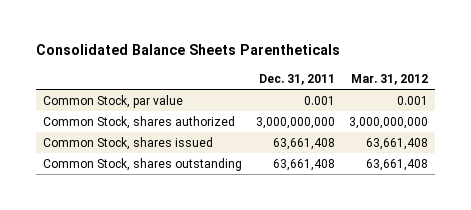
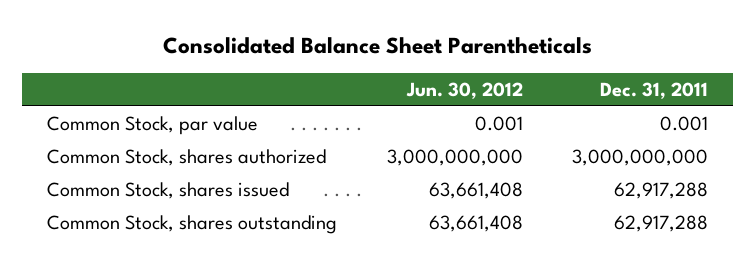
- Consolidated Balance Sheets Parentheticals
+ Consolidated Balance Sheet Parentheticals
- | Dec. 31, 2011 | Mar. 31, 2012
+ | Jun. 30, 2012 | Dec. 31, 2011
- Common Stock, shares issued | 63,661,408 | 63,661,408
- Common Stock, shares outstanding | 63,661,408 | 63,661,408
+ Common Stock, shares issued | 63,661,408 | 62,917,288
+ Common Stock, shares outstanding | 63,661,408 | 62,917,288

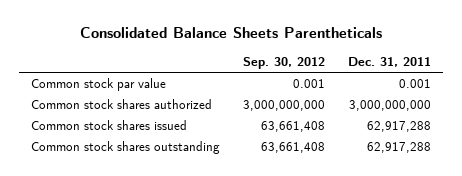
- Consolidated Balance Sheet Parentheticals
+ Consolidated Balance Sheets Parentheticals
- | Jun. 30, 2012 | Dec. 31, 2011
+ | Sep. 30, 2012 | Dec. 31, 2011
- Common Stock, par value | 0.001 | 0.001
- Common Stock, shares authorized | 3,000,000,000 | 3,000,000,000
- Common Stock, shares issued | 63,661,408 | 62,917,288
- Common Stock, shares outstanding | 63,661,408 | 62,917,288
+ Common stock par value | 0.001 | 0.001
+ Common stock shares authorized | 3,000,000,000 | 3,000,000,000
+ Common stock shares issued | 63,661,408 | 62,917,288
+ Common stock shares outstanding | 63,661,408 | 62,917,288

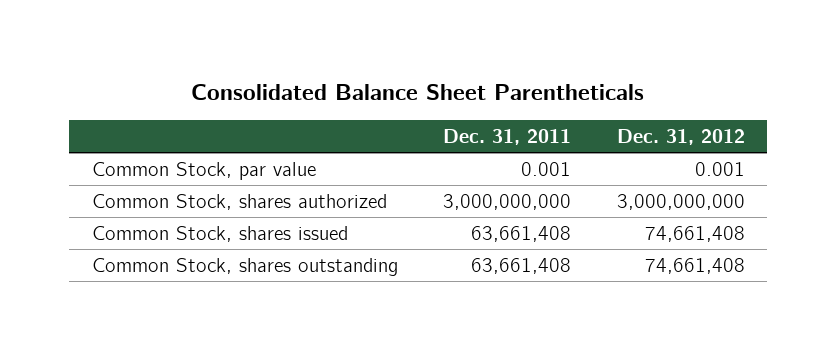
- Consolidated Balance Sheets Parentheticals
+ Consolidated Balance Sheet Parentheticals
- | Sep. 30, 2012 | Dec. 31, 2011
+ | Dec. 31, 2011 | Dec. 31, 2012
- Common stock par value | 0.001 | 0.001
- Common stock shares authorized | 3,000,000,000 | 3,000,000,000
- Common stock shares issued | 63,661,408 | 62,917,288
- Common stock shares outstanding | 63,661,408 | 62,917,288
+ Common Stock, par value | 0.001 | 0.001
+ Common Stock, shares authorized | 3,000,000,000 | 3,000,000,000
+ Common Stock, shares issued | 63,661,408 | 74,661,408
+ Common Stock, shares outstanding | 63,661,408 | 74,661,408

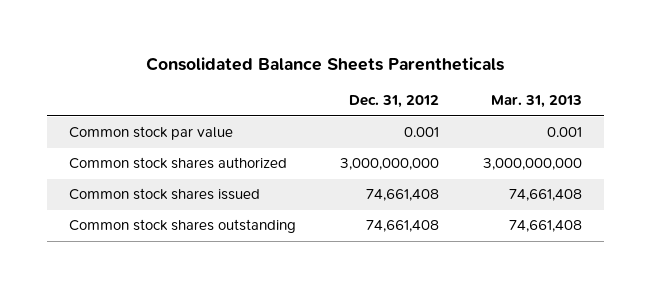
- Consolidated Balance Sheet Parentheticals
+ Consolidated Balance Sheets Parentheticals
- | Dec. 31, 2011 | Dec. 31, 2012
+ | Dec. 31, 2012 | Mar. 31, 2013
- Common Stock, par value | 0.001 | 0.001
- Common Stock, shares authorized | 3,000,000,000 | 3,000,000,000
- Common Stock, shares issued | 63,661,408 | 74,661,408
- Common Stock, shares outstanding | 63,661,408 | 74,661,408
+ Common stock par value | 0.001 | 0.001
+ Common stock shares authorized | 3,000,000,000 | 3,000,000,000
+ Common stock shares issued | 74,661,408 | 74,661,408
+ Common stock shares outstanding | 74,661,408 | 74,661,408

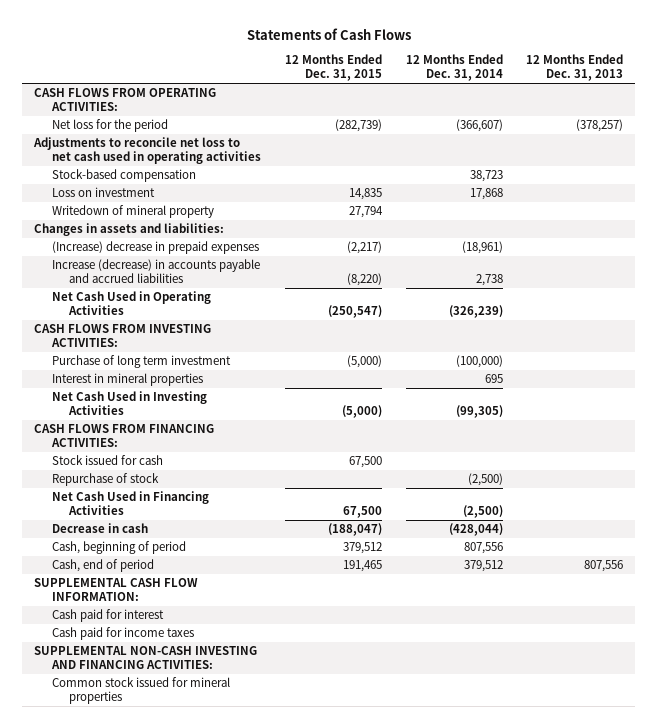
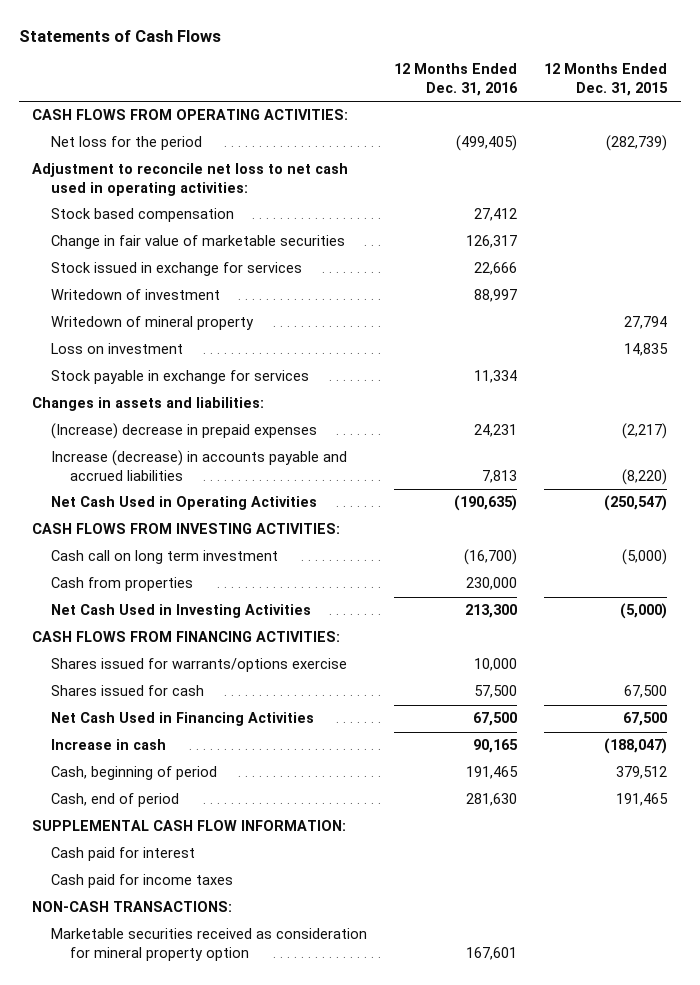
- | 12 Months Ended Dec. 31, 2015 | 12 Months Ended Dec. 31, 2014 | 12 Months Ended Dec. 31, 2013
+ | 12 Months Ended Dec. 31, 2016 | 12 Months Ended Dec. 31, 2015
- Adjustments to reconcile net loss to net cash used in operating activities
- Stock-based compensation | | 38,723 |
+ Adjustment to reconcile net loss to net cash used in operating activities:
+ Stock based compensation | 27,412 |
+ Change in fair value of marketable securities | 126,317 |
+ Stock issued in exchange for services | 22,666 |
+ Writedown of investment | 88,997 |
moved down: Loss on investment | | 14,835
+ Stock payable in exchange for services | 11,334 |
- Purchase of long term investment | (5,000) | (100,000) |
- Interest in mineral properties | | 695 |
+ Cash call on long term investment | (16,700) | (5,000)
+ Cash from properties | 230,000 |
- Stock issued for cash | 67,500 | |
- Repurchase of stock | | (2,500) |
+ Shares issued for warrants/options exercise | 10,000 |
+ Shares issued for cash | 57,500 | 67,500
- Decrease in cash | (188,047) | (428,044) |
+ Increase in cash | 90,165 | (188,047)
- SUPPLEMENTAL NON-CASH INVESTING AND FINANCING ACTIVITIES:
- Common stock issued for mineral properties
+ NON-CASH TRANSACTIONS:
+ Marketable securities received as consideration for mineral property option | 167,601 |

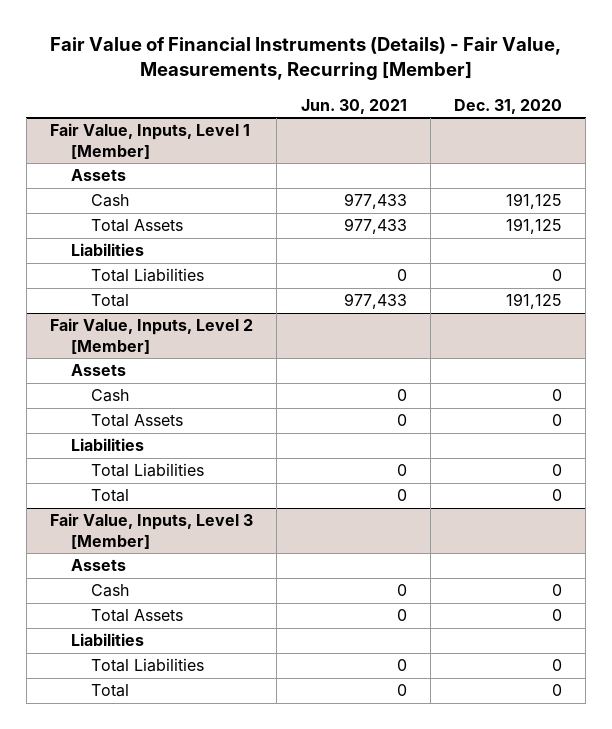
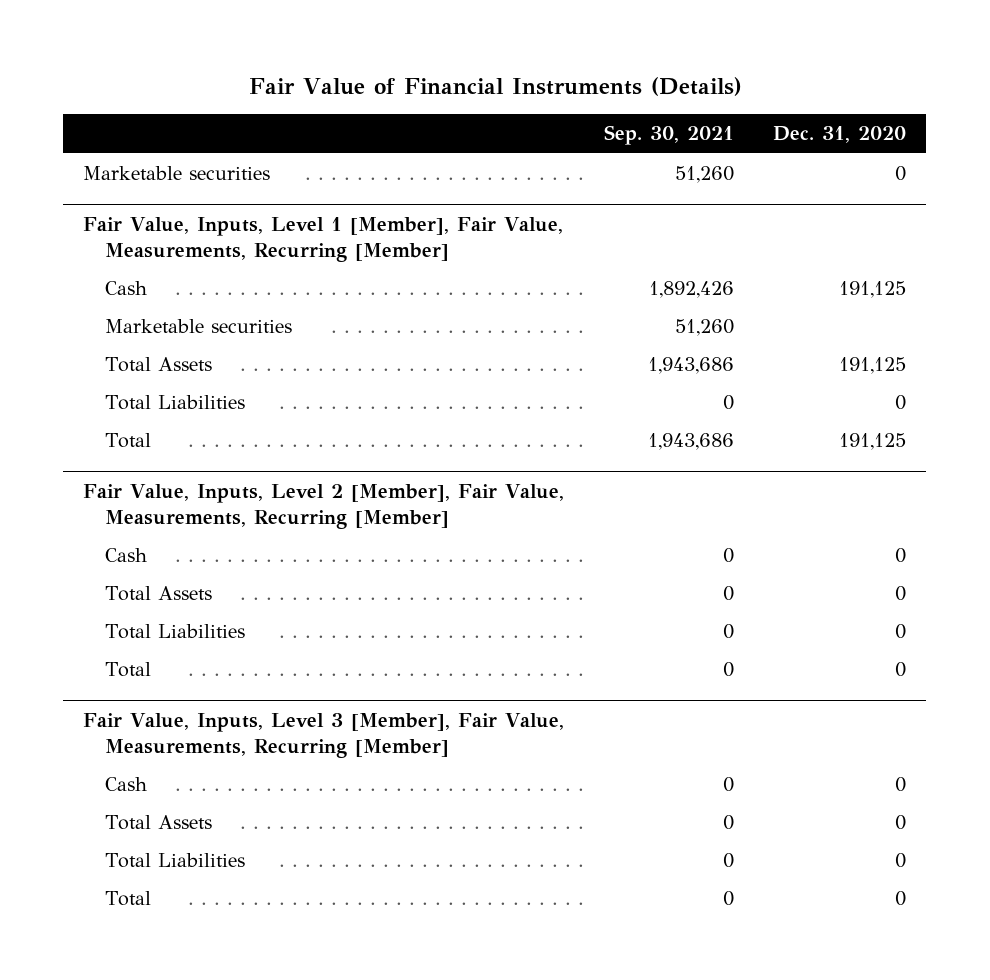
- Fair Value of Financial Instruments (Details) - Fair Value, Measurements, Recurring [Member]
+ Fair Value of Financial Instruments (Details)
- | Jun. 30, 2021 | Dec. 31, 2020
+ | Sep. 30, 2021 | Dec. 31, 2020
- Fair Value, Inputs, Level 1 [Member]
- Assets
+ Marketable securities | 51,260 | 0
+ Fair Value, Inputs, Level 1 [Member], Fair Value, Measurements, Recurring [Member]
+ Marketable securities | 51,260 |
- Liabilities
- Fair Value, Inputs, Level 2 [Member]
- Assets
+ Fair Value, Inputs, Level 2 [Member], Fair Value, Measurements, Recurring [Member]
- Liabilities
- Fair Value, Inputs, Level 3 [Member]
- Assets
+ Fair Value, Inputs, Level 3 [Member], Fair Value, Measurements, Recurring [Member]
- Liabilities

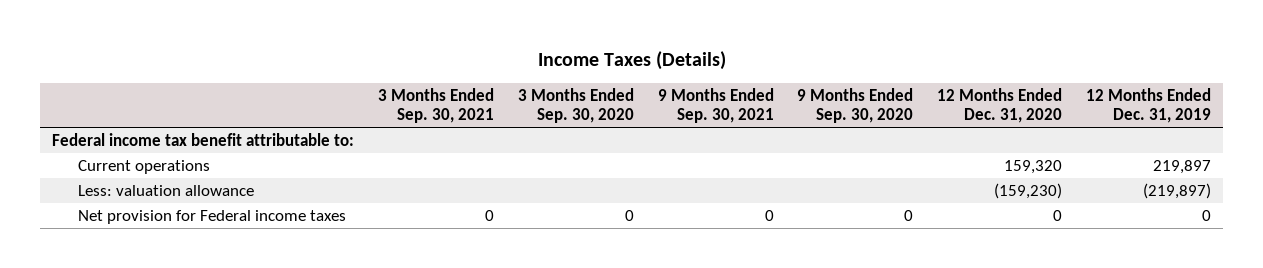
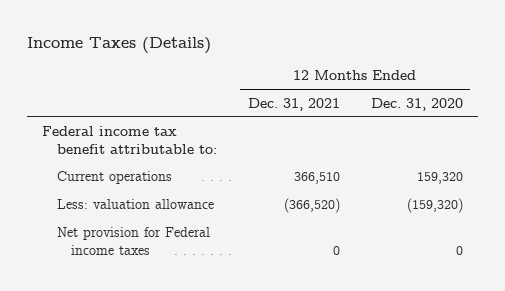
- | 3 Months Ended Sep. 30, 2021 | 3 Months Ended Sep. 30, 2020 | 9 Months Ended Sep. 30, 2021 | 9 Months Ended Sep. 30, 2020 | 12 Months Ended Dec. 31, 2020 | 12 Months Ended Dec. 31, 2019
+ | 12 Months Ended Dec. 31, 2021 | 12 Months Ended Dec. 31, 2020
- Less: valuation allowance | | | | | (159,230) | (219,897)
+ Less: valuation allowance | (366,520) | (159,320)

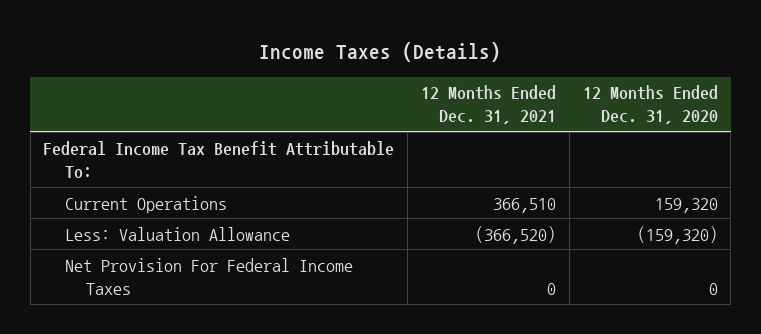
- Federal income tax benefit attributable to:
- Current operations | 366,510 | 159,320
- Less: valuation allowance | (366,520) | (159,320)
- Net provision for Federal income taxes | 0 | 0
+ Federal Income Tax Benefit Attributable To:
+ Current Operations | 366,510 | 159,320
+ Less: Valuation Allowance | (366,520) | (159,320)
+ Net Provision For Federal Income Taxes | 0 | 0

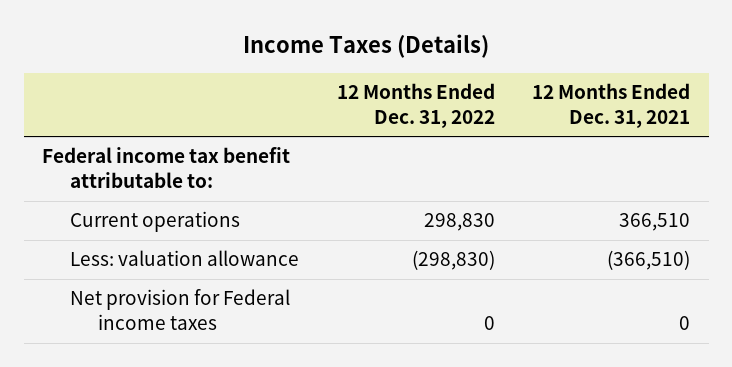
- | 12 Months Ended Dec. 31, 2021 | 12 Months Ended Dec. 31, 2020
+ | 12 Months Ended Dec. 31, 2022 | 12 Months Ended Dec. 31, 2021
- Federal Income Tax Benefit Attributable To:
- Current Operations | 366,510 | 159,320
- Less: Valuation Allowance | (366,520) | (159,320)
- Net Provision For Federal Income Taxes | 0 | 0
+ Federal income tax benefit attributable to:
+ Current operations | 298,830 | 366,510
+ Less: valuation allowance | (298,830) | (366,510)
+ Net provision for Federal income taxes | 0 | 0

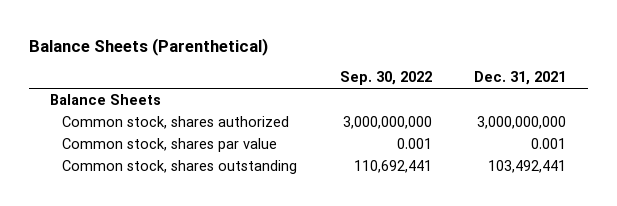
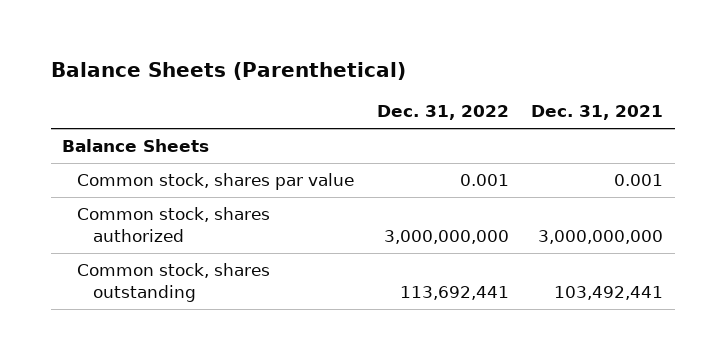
- | Sep. 30, 2022 | Dec. 31, 2021
+ | Dec. 31, 2022 | Dec. 31, 2021
moved down: Common stock, shares authorized | 3,000,000,000 | 3,000,000,000

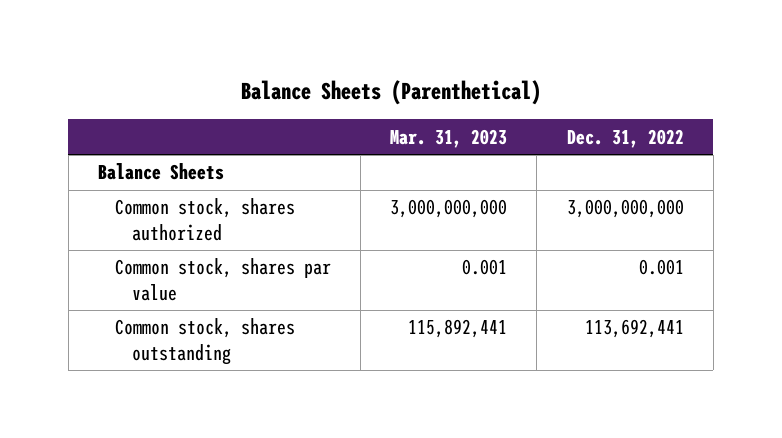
- | Dec. 31, 2022 | Dec. 31, 2021
+ | Mar. 31, 2023 | Dec. 31, 2022
moved down: Common stock, shares par value | 0.001 | 0.001

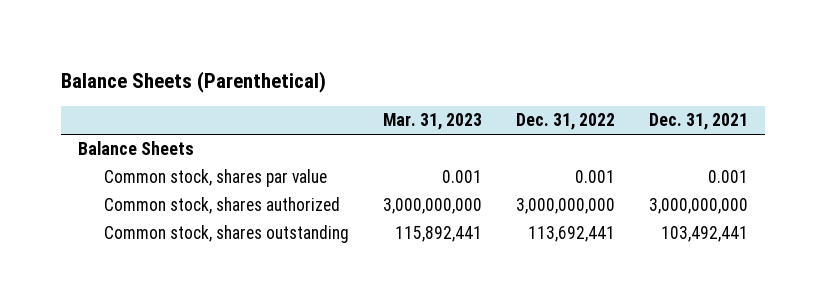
- | Mar. 31, 2023 | Dec. 31, 2022
+ | Mar. 31, 2023 | Dec. 31, 2022 | Dec. 31, 2021
moved down: Common stock, shares authorized | 3,000,000,000 | 3,000,000,000 | 3,000,000,000

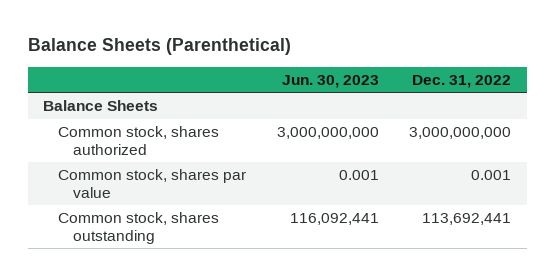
- | Mar. 31, 2023 | Dec. 31, 2022 | Dec. 31, 2021
+ | Jun. 30, 2023 | Dec. 31, 2022
moved down: Common stock, shares par value | 0.001 | 0.001

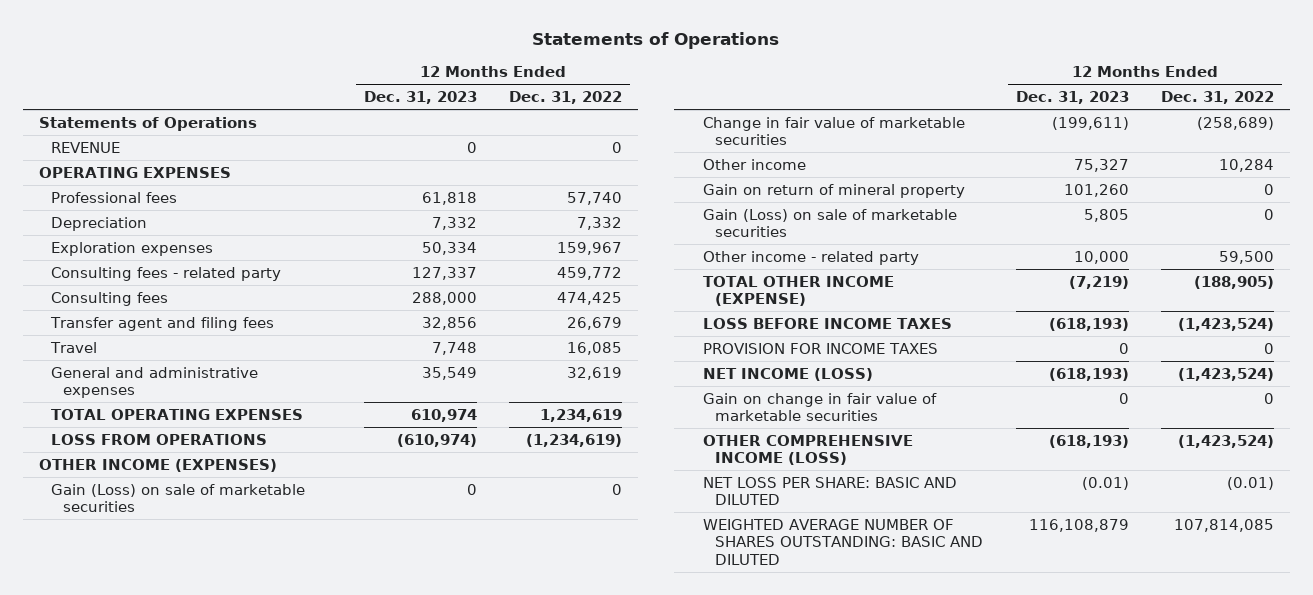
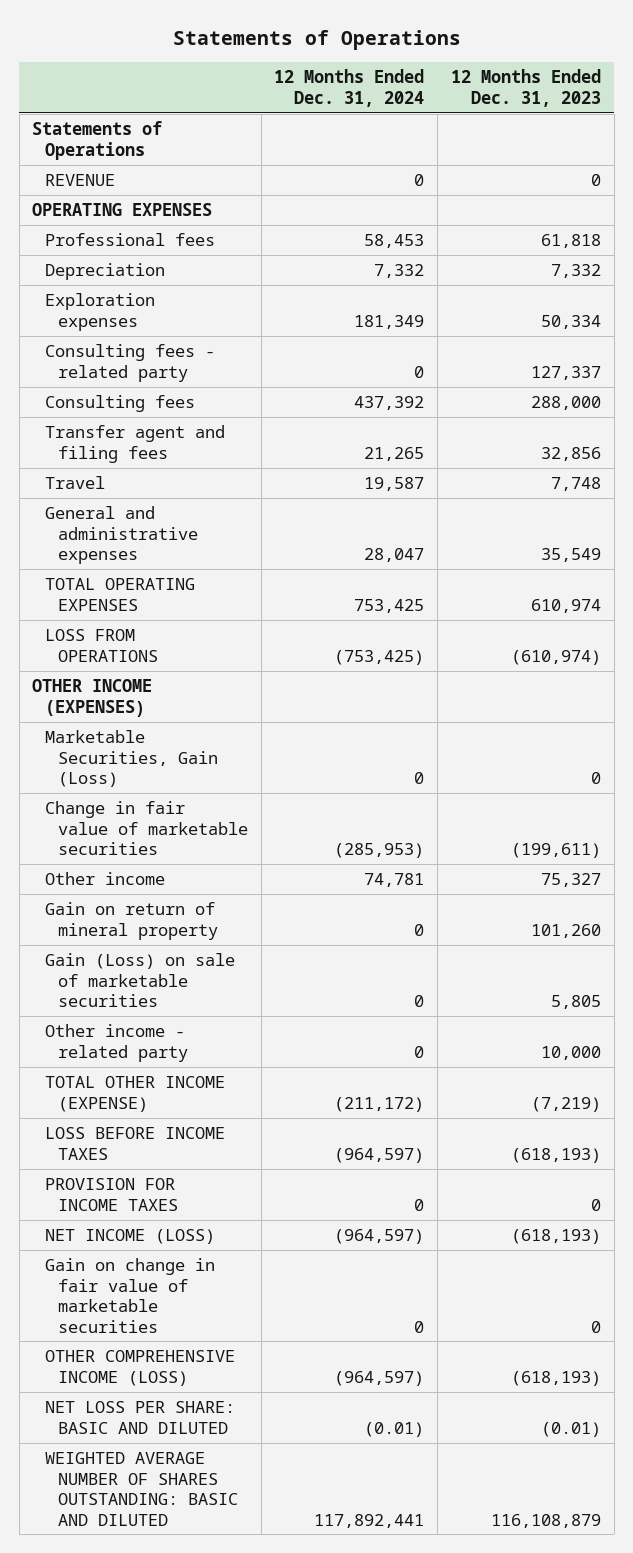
- | 12 Months Ended Dec. 31, 2023 | 12 Months Ended Dec. 31, 2022
+ | 12 Months Ended Dec. 31, 2024 | 12 Months Ended Dec. 31, 2023
- Gain (Loss) on sale of marketable securities | 0 | 0
+ Marketable Securities, Gain (Loss) | 0 | 0

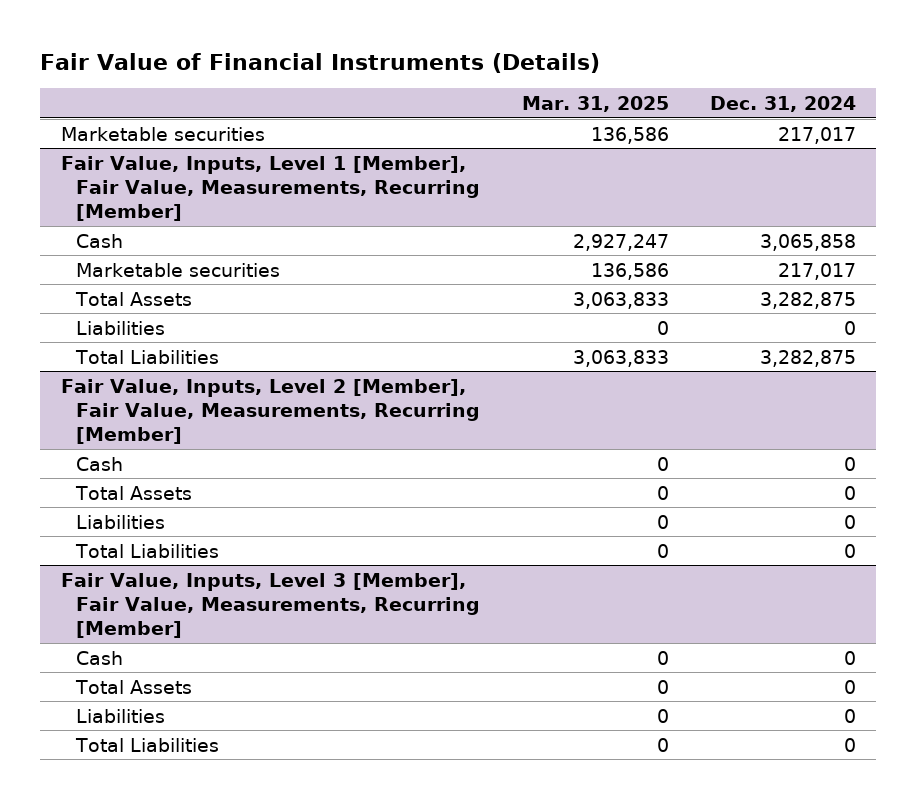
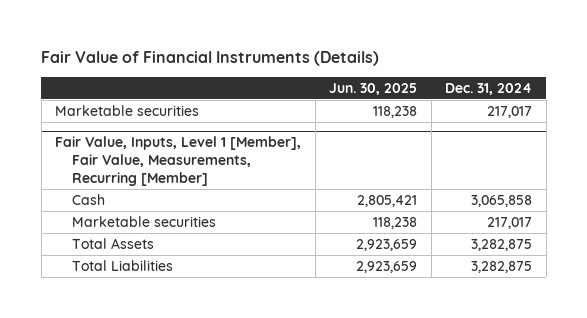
- | Mar. 31, 2025 | Dec. 31, 2024
+ | Jun. 30, 2025 | Dec. 31, 2024
@ Fair Value, Inputs, Level 1 [Member], Fair Value, Measurements, Recurring [Member]
- Liabilities | 0 | 0
- Fair Value, Inputs, Level 2 [Member], Fair Value, Measurements, Recurring [Member]
- Cash | 0 | 0
- Total Assets | 0 | 0
- Liabilities | 0 | 0
- Total Liabilities | 0 | 0
- Fair Value, Inputs, Level 3 [Member], Fair Value, Measurements, Recurring [Member]
- Cash | 0 | 0
- Total Assets | 0 | 0
- Liabilities | 0 | 0
- Total Liabilities | 0 | 0

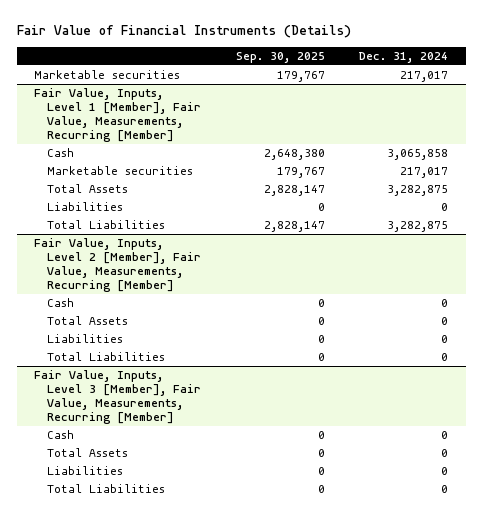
- | Jun. 30, 2025 | Dec. 31, 2024
+ | Sep. 30, 2025 | Dec. 31, 2024
@ Fair Value, Inputs, Level 1 [Member], Fair Value, Measurements, Recurring [Member]
+ Liabilities | 0 | 0
+ Fair Value, Inputs, Level 2 [Member], Fair Value, Measurements, Recurring [Member]
+ Cash | 0 | 0
+ Total Assets | 0 | 0
+ Liabilities | 0 | 0
+ Total Liabilities | 0 | 0
+ Fair Value, Inputs, Level 3 [Member], Fair Value, Measurements, Recurring [Member]
+ Cash | 0 | 0
+ Total Assets | 0 | 0
+ Liabilities | 0 | 0
+ Total Liabilities | 0 | 0

